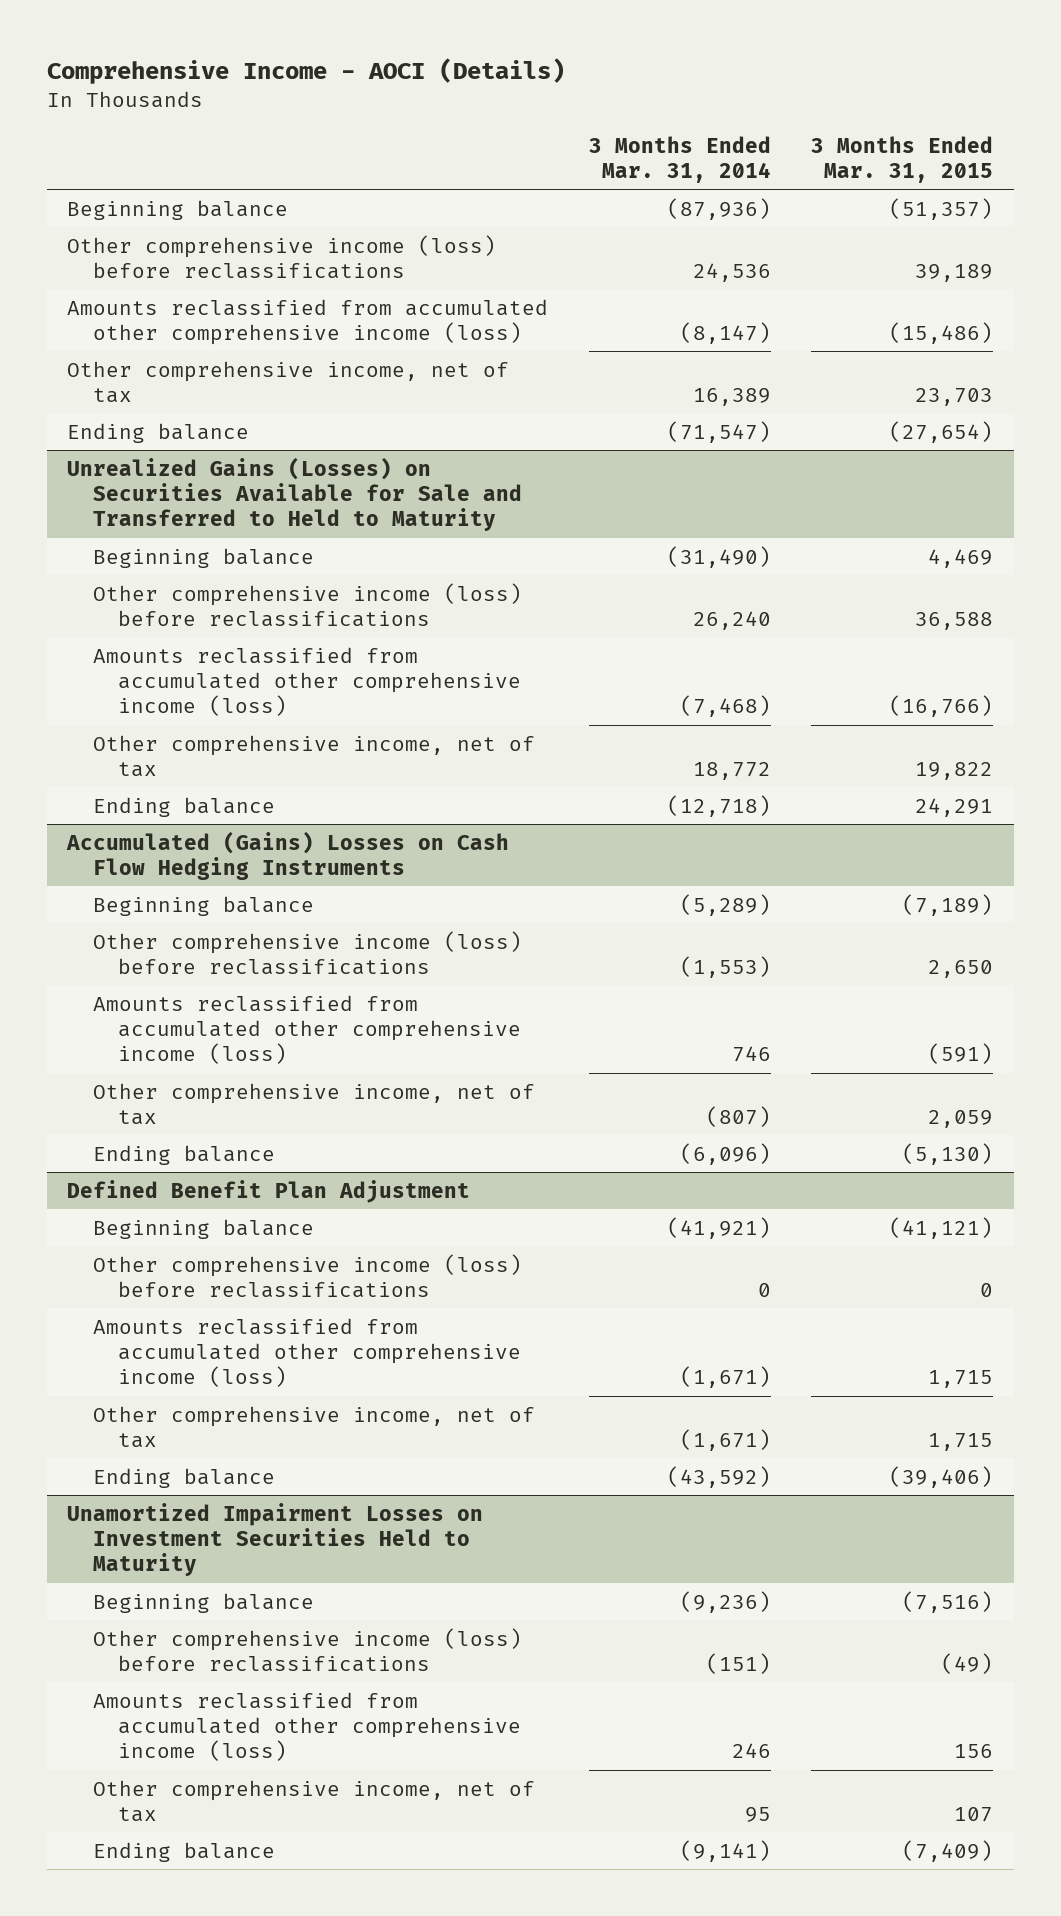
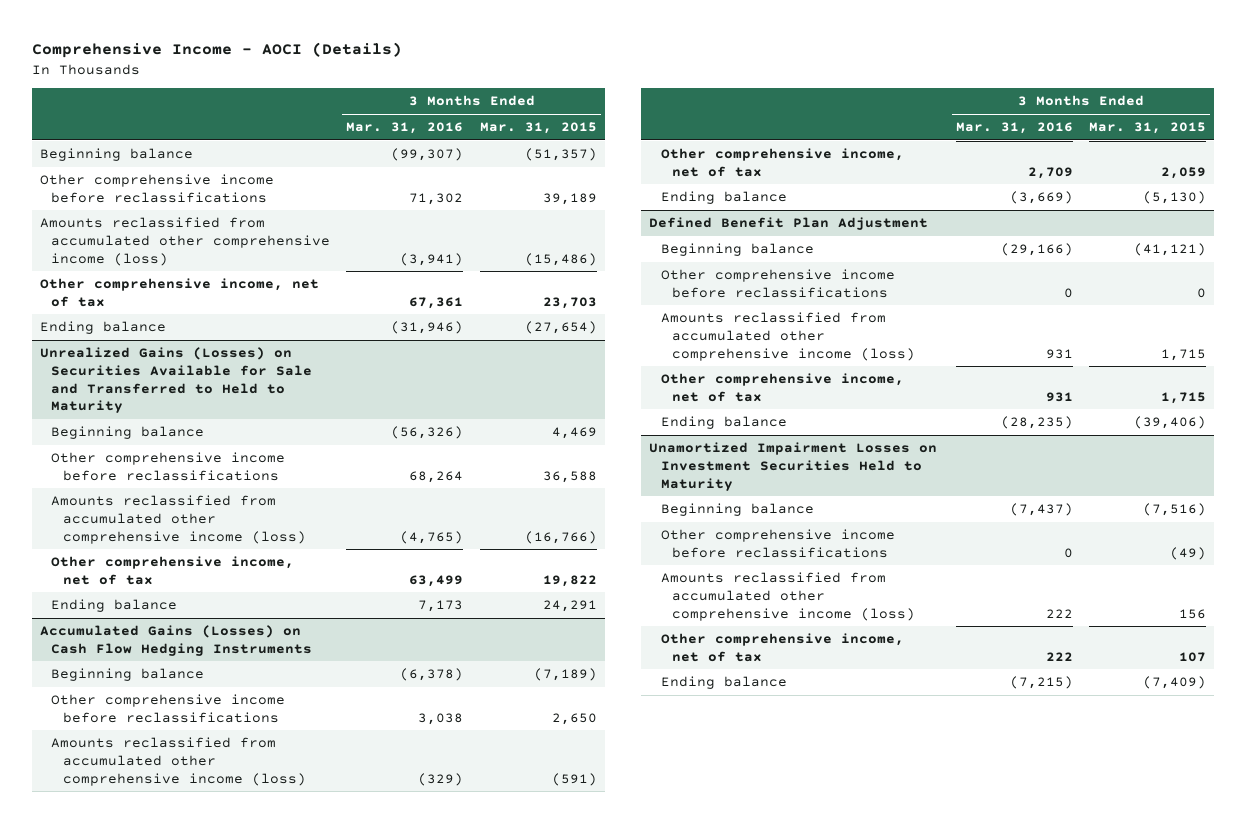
- | 3 Months Ended Mar. 31, 2014 | 3 Months Ended Mar. 31, 2015
+ | 3 Months Ended Mar. 31, 2016 | 3 Months Ended Mar. 31, 2015
- Other comprehensive income (loss) before reclassifications | 24,536 | 39,189
+ Other comprehensive income before reclassifications | 71,302 | 39,189
@ Unrealized Gains (Losses) on Securities Available for Sale and Transferred to Held to Maturity
- Other comprehensive income (loss) before reclassifications | 26,240 | 36,588
+ Other comprehensive income before reclassifications | 68,264 | 36,588
- Accumulated (Gains) Losses on Cash Flow Hedging Instruments
+ Accumulated Gains (Losses) on Cash Flow Hedging Instruments
- Other comprehensive income (loss) before reclassifications | (1,553) | 2,650
+ Other comprehensive income before reclassifications | 3,038 | 2,650
@ Defined Benefit Plan Adjustment
- Other comprehensive income (loss) before reclassifications | 0 | 0
+ Other comprehensive income before reclassifications | 0 | 0
@ Unamortized Impairment Losses on Investment Securities Held to Maturity
- Other comprehensive income (loss) before reclassifications | (151) | (49)
+ Other comprehensive income before reclassifications | 0 | (49)

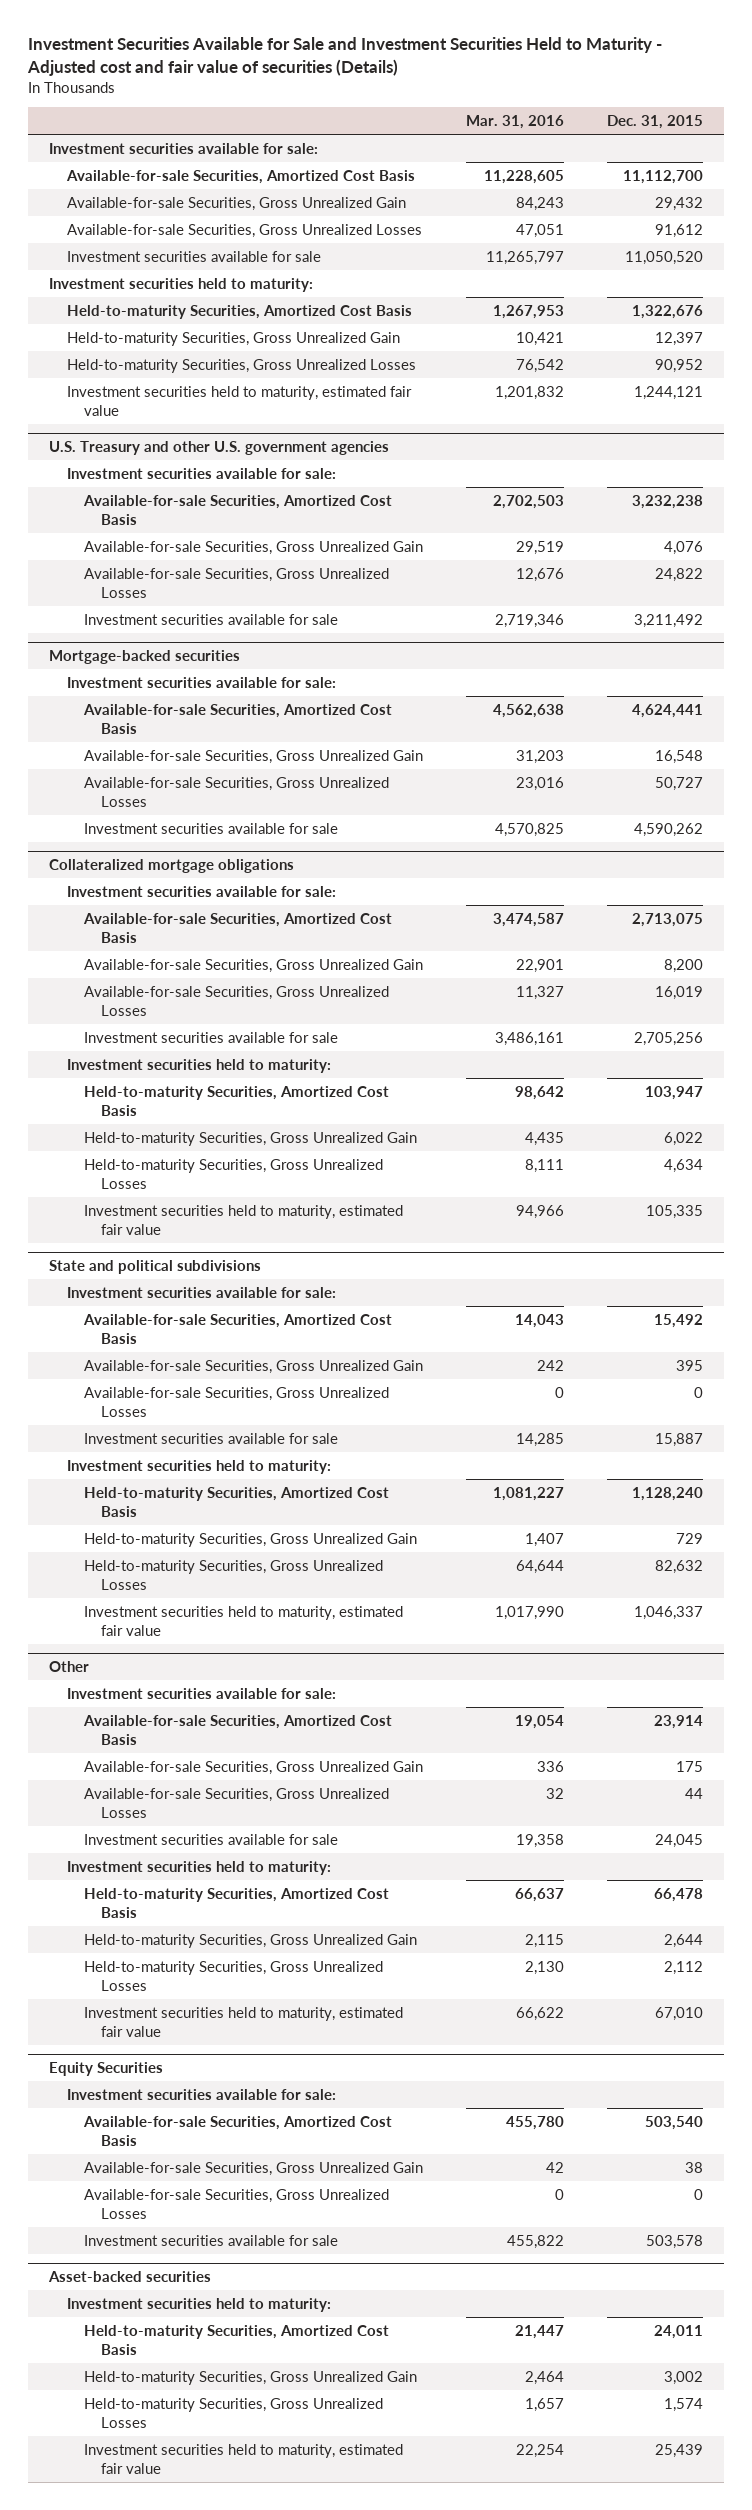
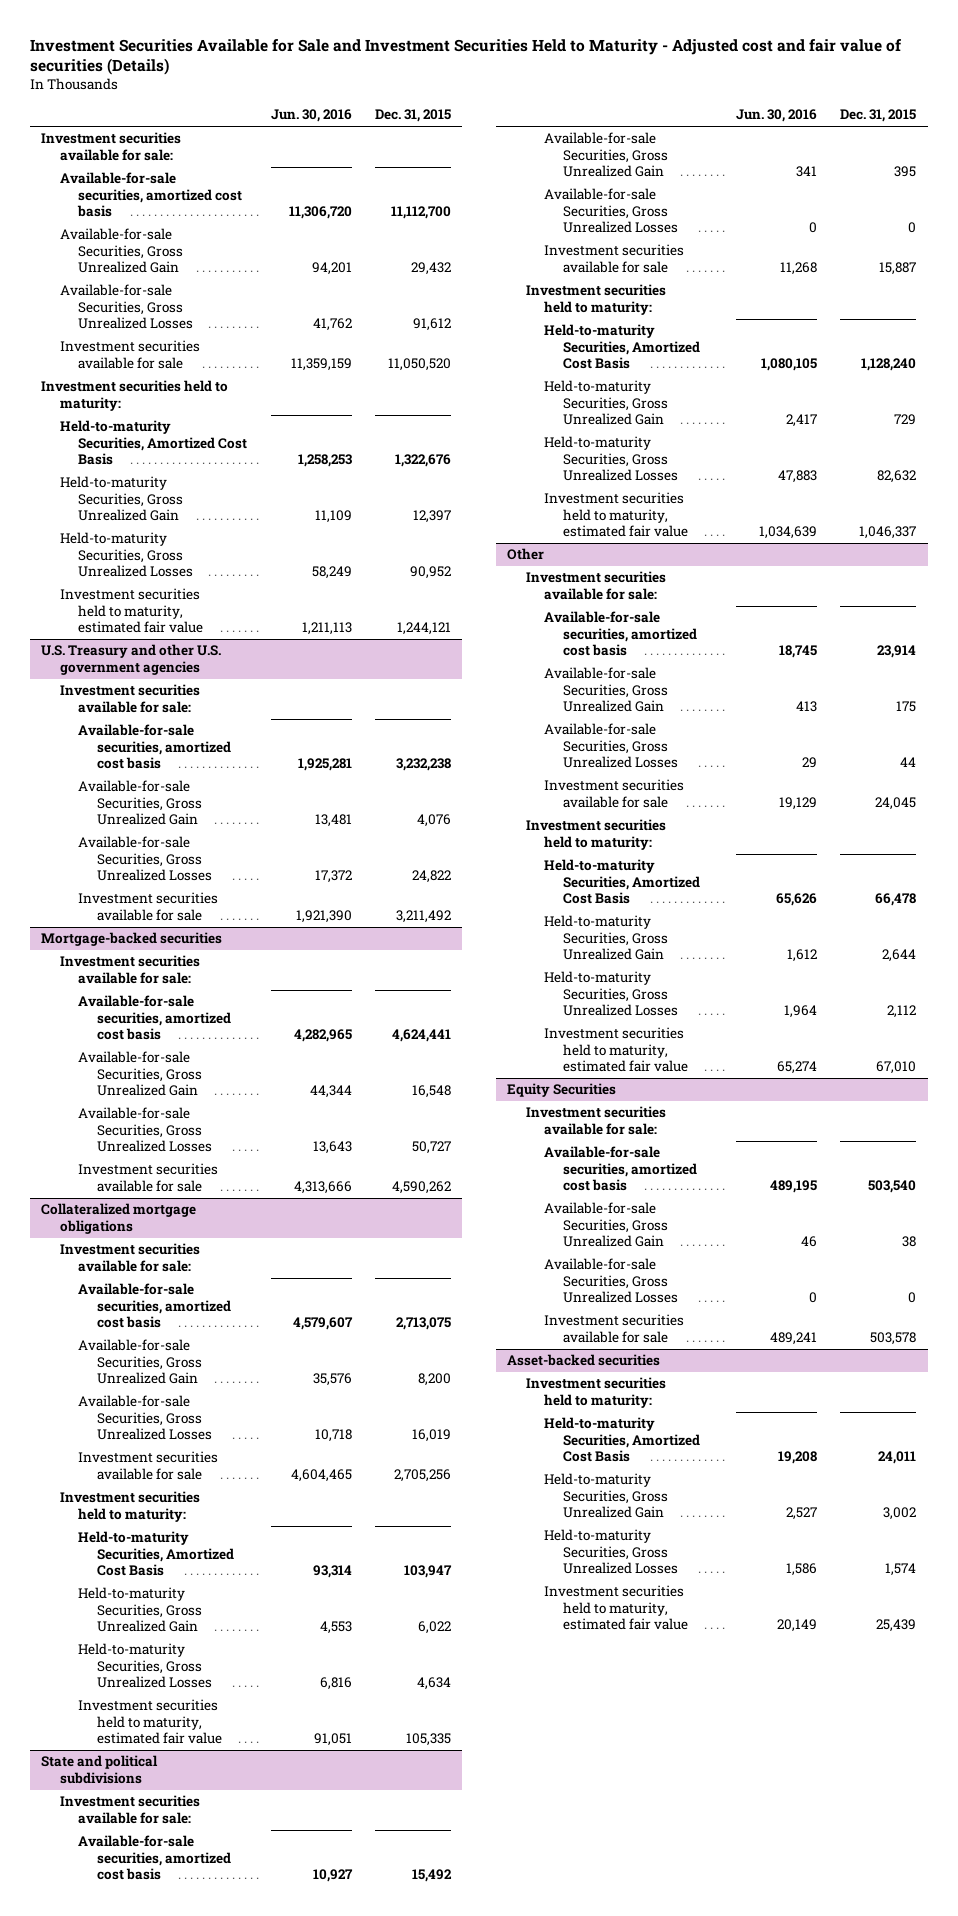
- | Mar. 31, 2016 | Dec. 31, 2015
+ | Jun. 30, 2016 | Dec. 31, 2015
- Available-for-sale Securities, Amortized Cost Basis | 11,228,605 | 11,112,700
+ Available-for-sale securities, amortized cost basis | 11,306,720 | 11,112,700
@ U.S. Treasury and other U.S. government agencies
- Available-for-sale Securities, Amortized Cost Basis | 2,702,503 | 3,232,238
+ Available-for-sale securities, amortized cost basis | 1,925,281 | 3,232,238
@ Mortgage-backed securities
- Available-for-sale Securities, Amortized Cost Basis | 4,562,638 | 4,624,441
+ Available-for-sale securities, amortized cost basis | 4,282,965 | 4,624,441
@ Collateralized mortgage obligations
- Available-for-sale Securities, Amortized Cost Basis | 3,474,587 | 2,713,075
+ Available-for-sale securities, amortized cost basis | 4,579,607 | 2,713,075
@ State and political subdivisions
- Available-for-sale Securities, Amortized Cost Basis | 14,043 | 15,492
+ Available-for-sale securities, amortized cost basis | 10,927 | 15,492
@ Other
- Available-for-sale Securities, Amortized Cost Basis | 19,054 | 23,914
+ Available-for-sale securities, amortized cost basis | 18,745 | 23,914
@ Equity Securities
- Available-for-sale Securities, Amortized Cost Basis | 455,780 | 503,540
+ Available-for-sale securities, amortized cost basis | 489,195 | 503,540

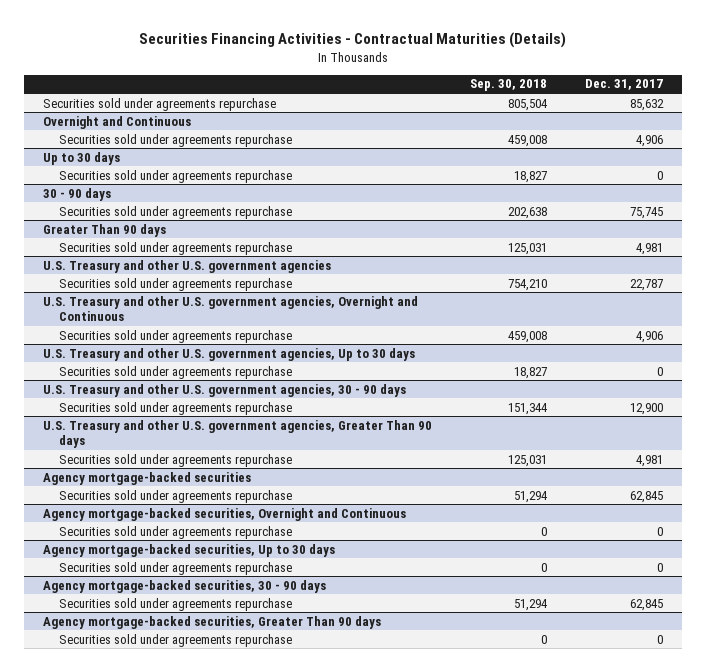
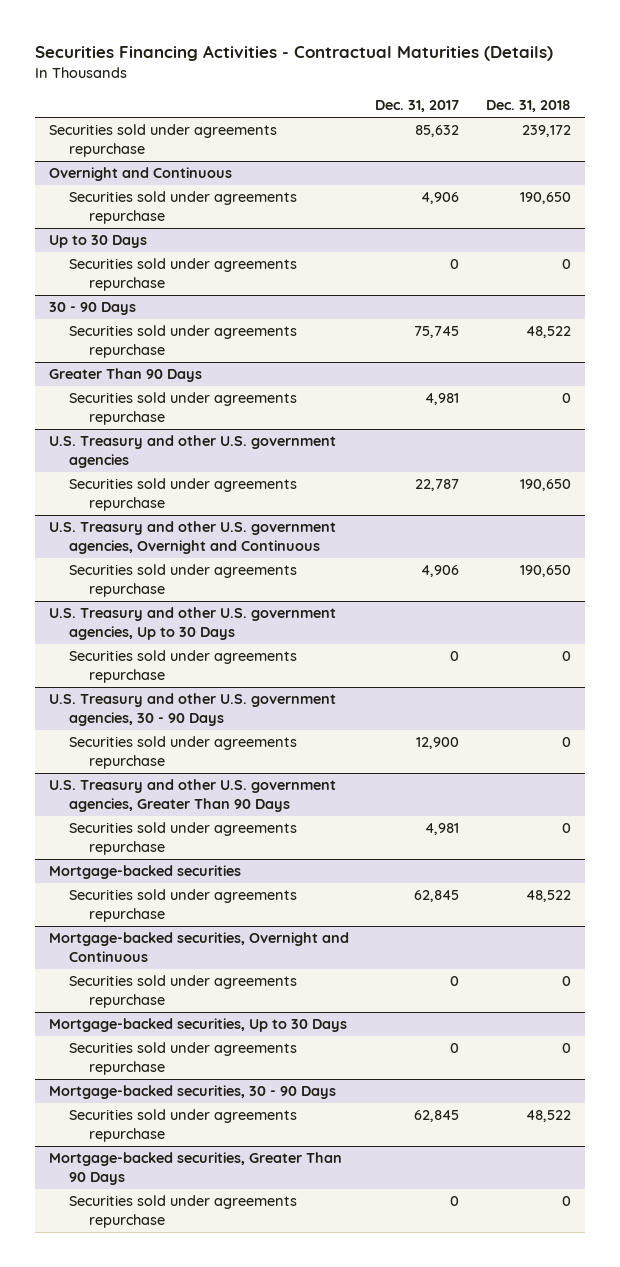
- | Sep. 30, 2018 | Dec. 31, 2017
+ | Dec. 31, 2017 | Dec. 31, 2018
- Up to 30 days
+ Up to 30 Days
- 30 - 90 days
+ 30 - 90 Days
- Greater Than 90 days
+ Greater Than 90 Days
- U.S. Treasury and other U.S. government agencies, Up to 30 days
+ U.S. Treasury and other U.S. government agencies, Up to 30 Days
- U.S. Treasury and other U.S. government agencies, 30 - 90 days
+ U.S. Treasury and other U.S. government agencies, 30 - 90 Days
- U.S. Treasury and other U.S. government agencies, Greater Than 90 days
+ U.S. Treasury and other U.S. government agencies, Greater Than 90 Days
- Agency mortgage-backed securities
+ Mortgage-backed securities
- Agency mortgage-backed securities, Overnight and Continuous
+ Mortgage-backed securities, Overnight and Continuous
- Agency mortgage-backed securities, Up to 30 days
+ Mortgage-backed securities, Up to 30 Days
- Agency mortgage-backed securities, 30 - 90 days
+ Mortgage-backed securities, 30 - 90 Days
- Agency mortgage-backed securities, Greater Than 90 days
+ Mortgage-backed securities, Greater Than 90 Days

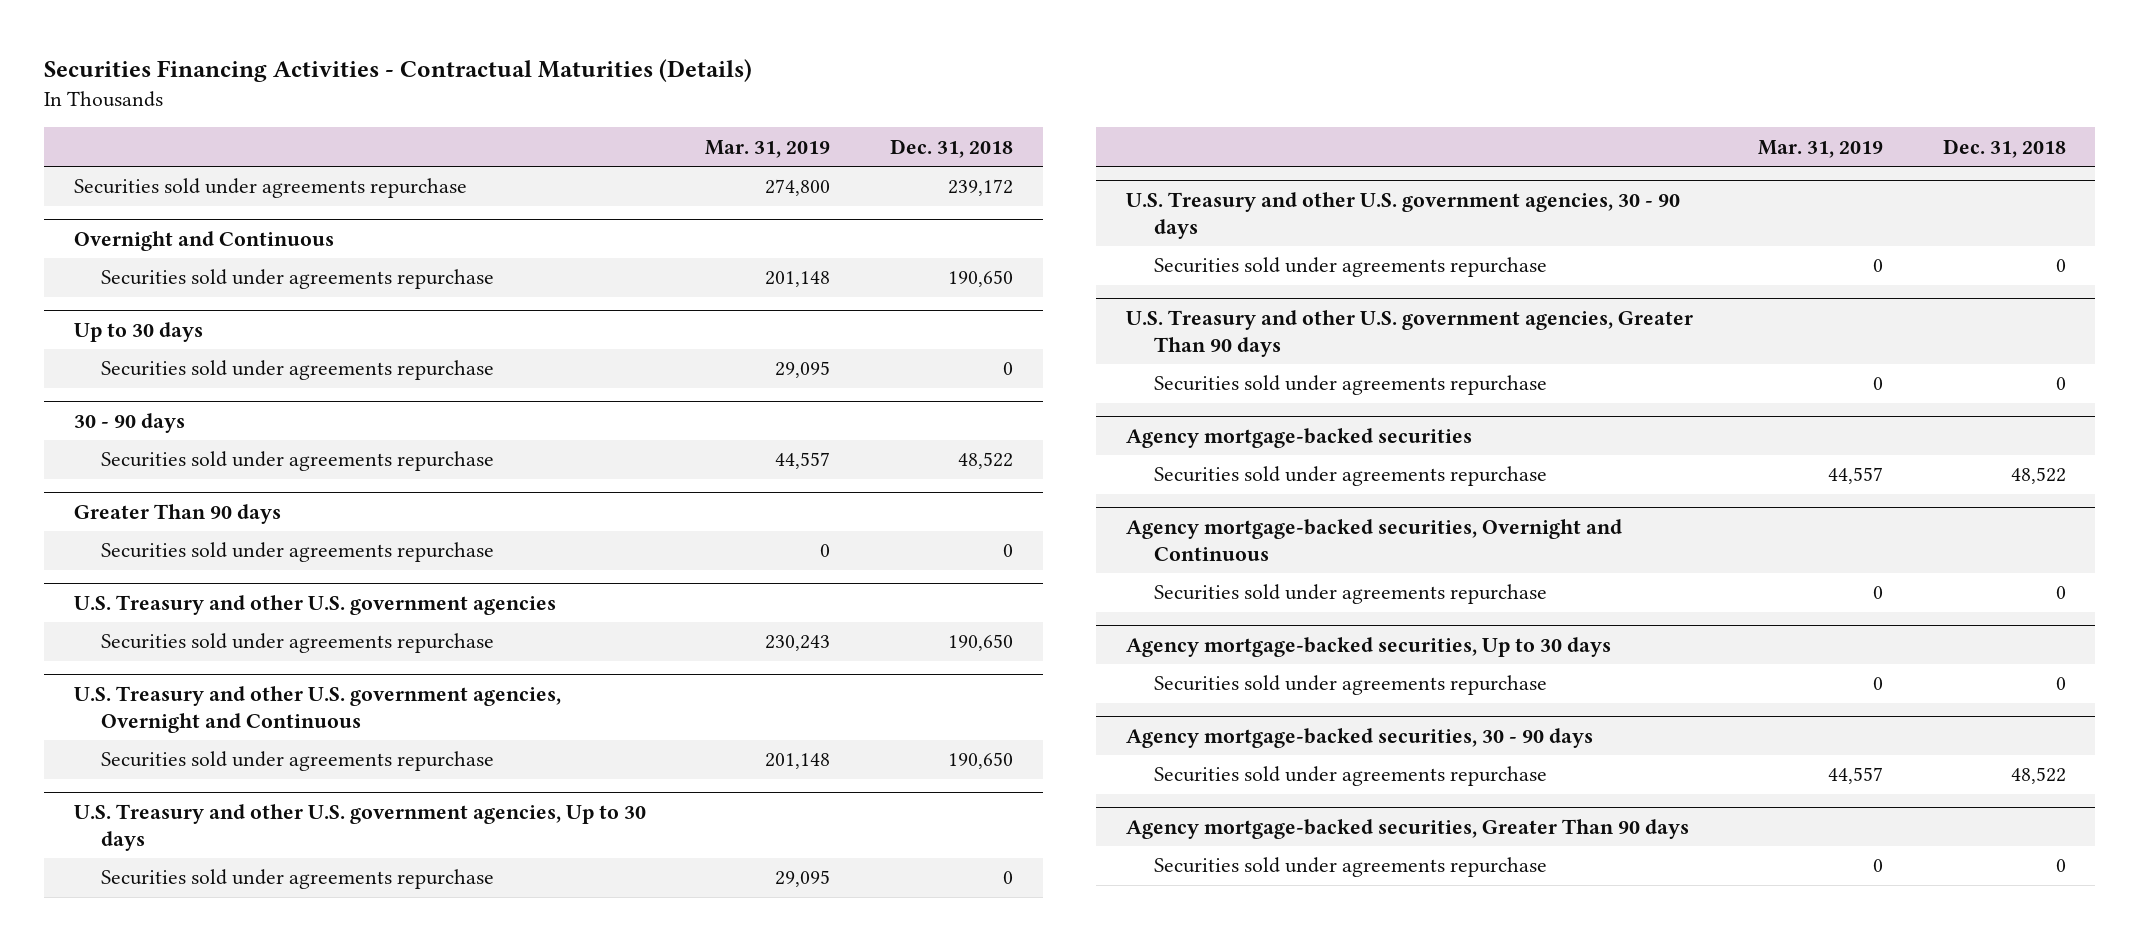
- | Dec. 31, 2017 | Dec. 31, 2018
+ | Mar. 31, 2019 | Dec. 31, 2018
- Up to 30 Days
+ Up to 30 days
- 30 - 90 Days
+ 30 - 90 days
- Greater Than 90 Days
+ Greater Than 90 days
- U.S. Treasury and other U.S. government agencies, Up to 30 Days
+ U.S. Treasury and other U.S. government agencies, Up to 30 days
- U.S. Treasury and other U.S. government agencies, 30 - 90 Days
+ U.S. Treasury and other U.S. government agencies, 30 - 90 days
- U.S. Treasury and other U.S. government agencies, Greater Than 90 Days
+ U.S. Treasury and other U.S. government agencies, Greater Than 90 days
- Mortgage-backed securities
+ Agency mortgage-backed securities
- Mortgage-backed securities, Overnight and Continuous
+ Agency mortgage-backed securities, Overnight and Continuous
- Mortgage-backed securities, Up to 30 Days
+ Agency mortgage-backed securities, Up to 30 days
- Mortgage-backed securities, 30 - 90 Days
+ Agency mortgage-backed securities, 30 - 90 days
- Mortgage-backed securities, Greater Than 90 Days
+ Agency mortgage-backed securities, Greater Than 90 days

